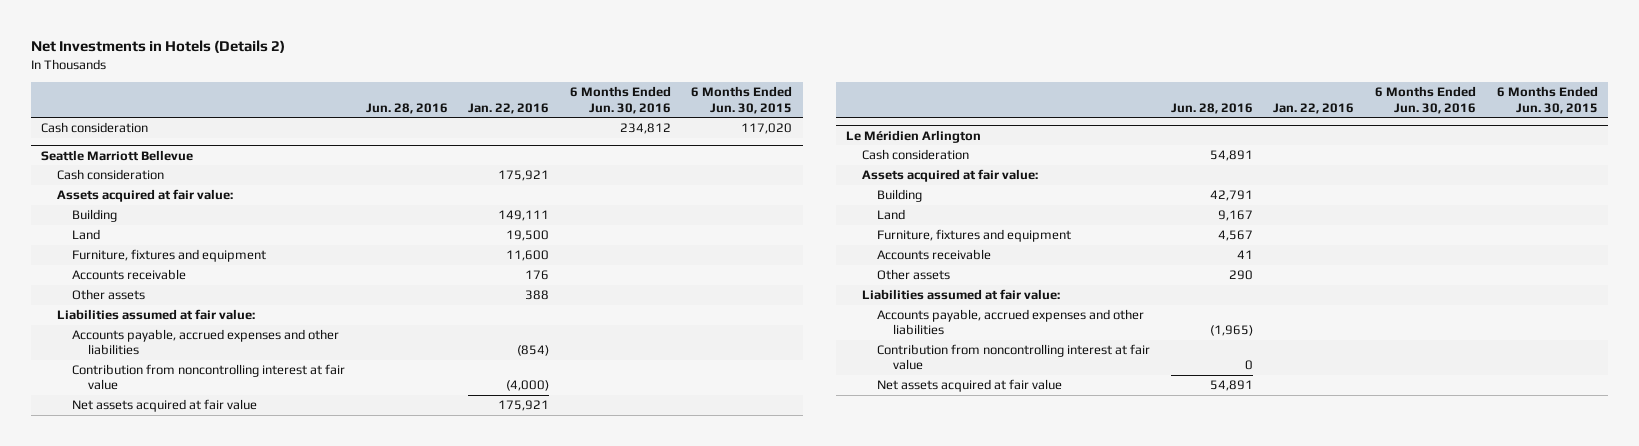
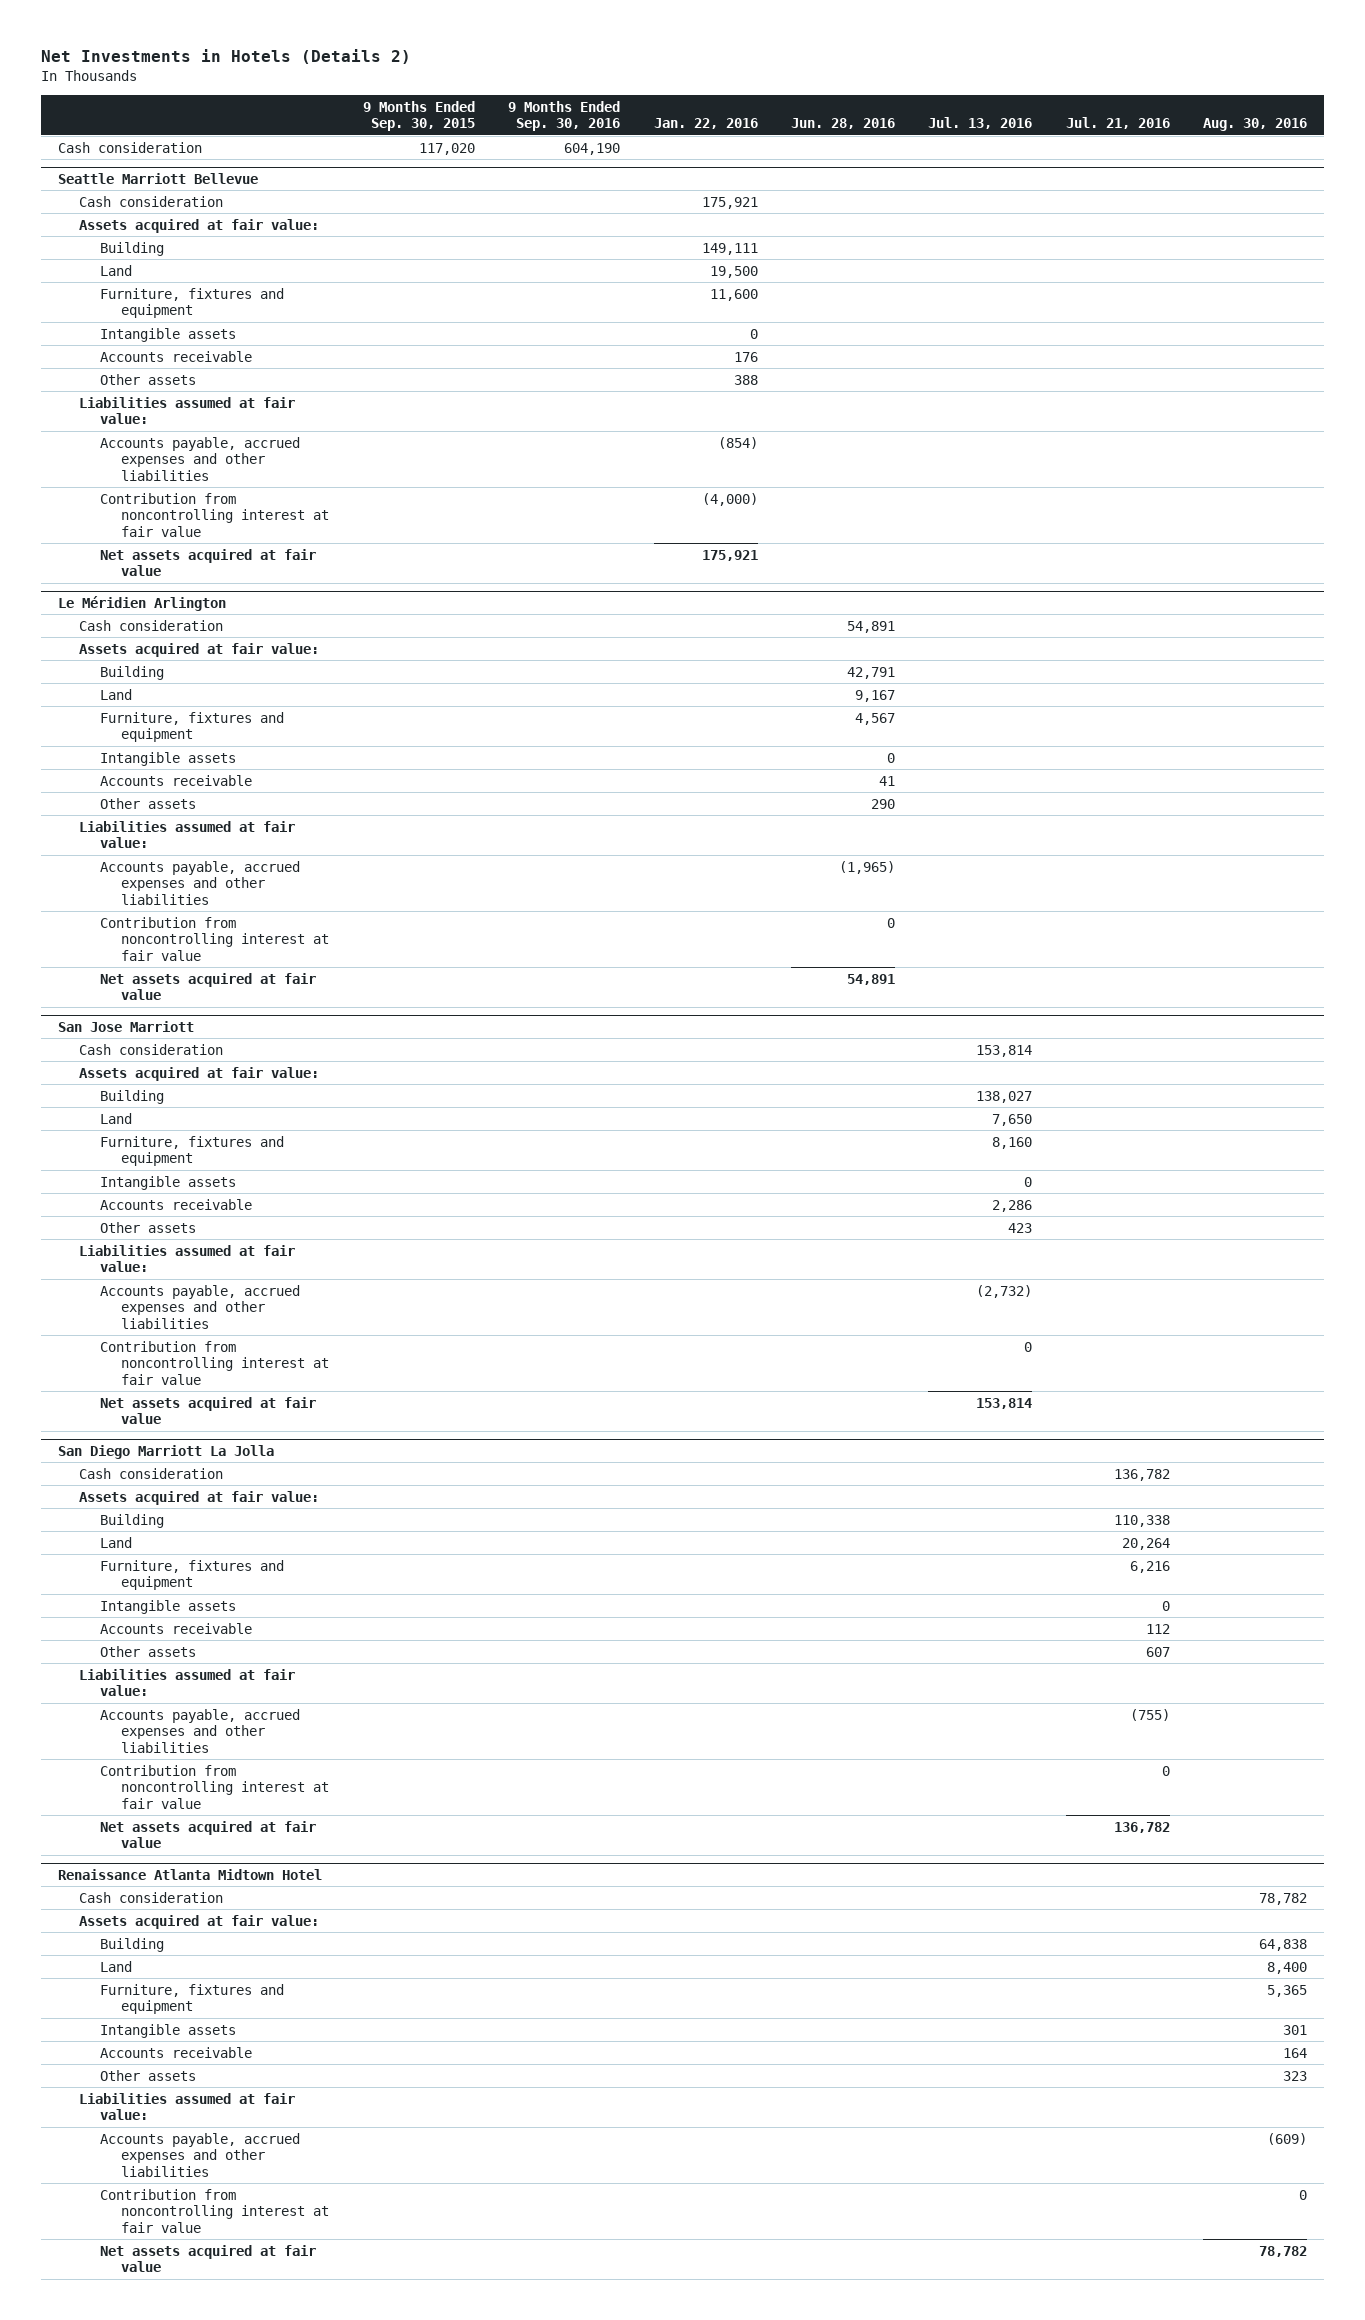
- | Jun. 28, 2016 | Jan. 22, 2016 | 6 Months Ended Jun. 30, 2016 | 6 Months Ended Jun. 30, 2015
+ | 9 Months Ended Sep. 30, 2015 | 9 Months Ended Sep. 30, 2016 | Jan. 22, 2016 | Jun. 28, 2016 | Jul. 13, 2016 | Jul. 21, 2016 | Aug. 30, 2016
@ Seattle Marriott Bellevue
+ Intangible assets | | | 0 | | | |
@ Le Méridien Arlington
+ Intangible assets | | | | 0 | | |
+ San Jose Marriott
+ Cash consideration | | | | | 153,814 | |
+ Assets acquired at fair value:
+ Building | | | | | 138,027 | |
+ Land | | | | | 7,650 | |
+ Furniture, fixtures and equipment | | | | | 8,160 | |
+ Intangible assets | | | | | 0 | |
+ Accounts receivable | | | | | 2,286 | |
+ Other assets | | | | | 423 | |
+ Liabilities assumed at fair value:
+ Accounts payable, accrued expenses and other liabilities | | | | | (2,732) | |
+ Contribution from noncontrolling interest at fair value | | | | | 0 | |
+ Net assets acquired at fair value | | | | | 153,814 | |
+ San Diego Marriott La Jolla
+ Cash consideration | | | | | | 136,782 |
+ Assets acquired at fair value:
+ Building | | | | | | 110,338 |
+ Land | | | | | | 20,264 |
+ Furniture, fixtures and equipment | | | | | | 6,216 |
+ Intangible assets | | | | | | 0 |
+ Accounts receivable | | | | | | 112 |
+ Other assets | | | | | | 607 |
+ Liabilities assumed at fair value:
+ Accounts payable, accrued expenses and other liabilities | | | | | | (755) |
+ Contribution from noncontrolling interest at fair value | | | | | | 0 |
+ Net assets acquired at fair value | | | | | | 136,782 |
+ Renaissance Atlanta Midtown Hotel
+ Cash consideration | | | | | | | 78,782
+ Assets acquired at fair value:
+ Building | | | | | | | 64,838
+ Land | | | | | | | 8,400
+ Furniture, fixtures and equipment | | | | | | | 5,365
+ Intangible assets | | | | | | | 301
+ Accounts receivable | | | | | | | 164
+ Other assets | | | | | | | 323
+ Liabilities assumed at fair value:
+ Accounts payable, accrued expenses and other liabilities | | | | | | | (609)
+ Contribution from noncontrolling interest at fair value | | | | | | | 0
+ Net assets acquired at fair value | | | | | | | 78,782

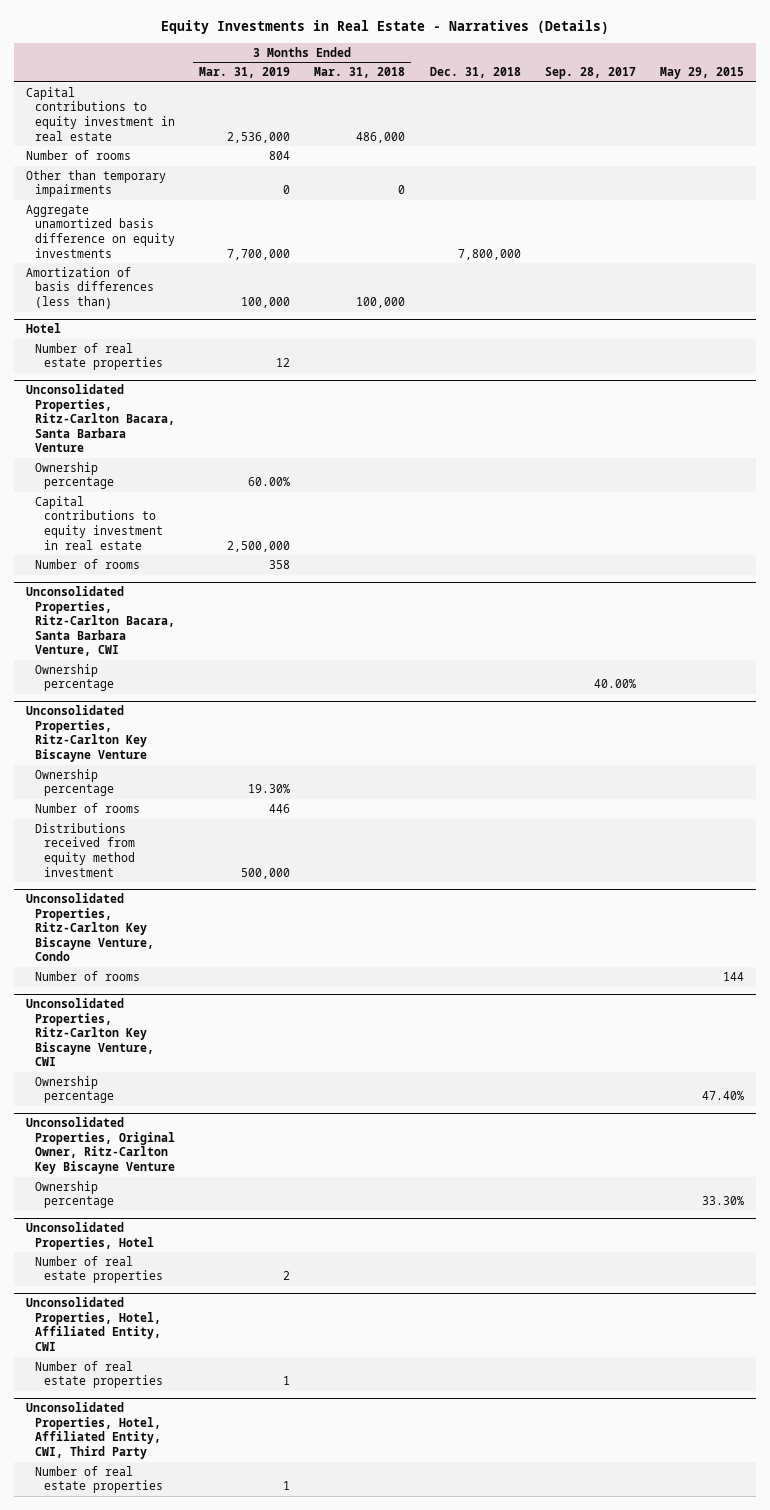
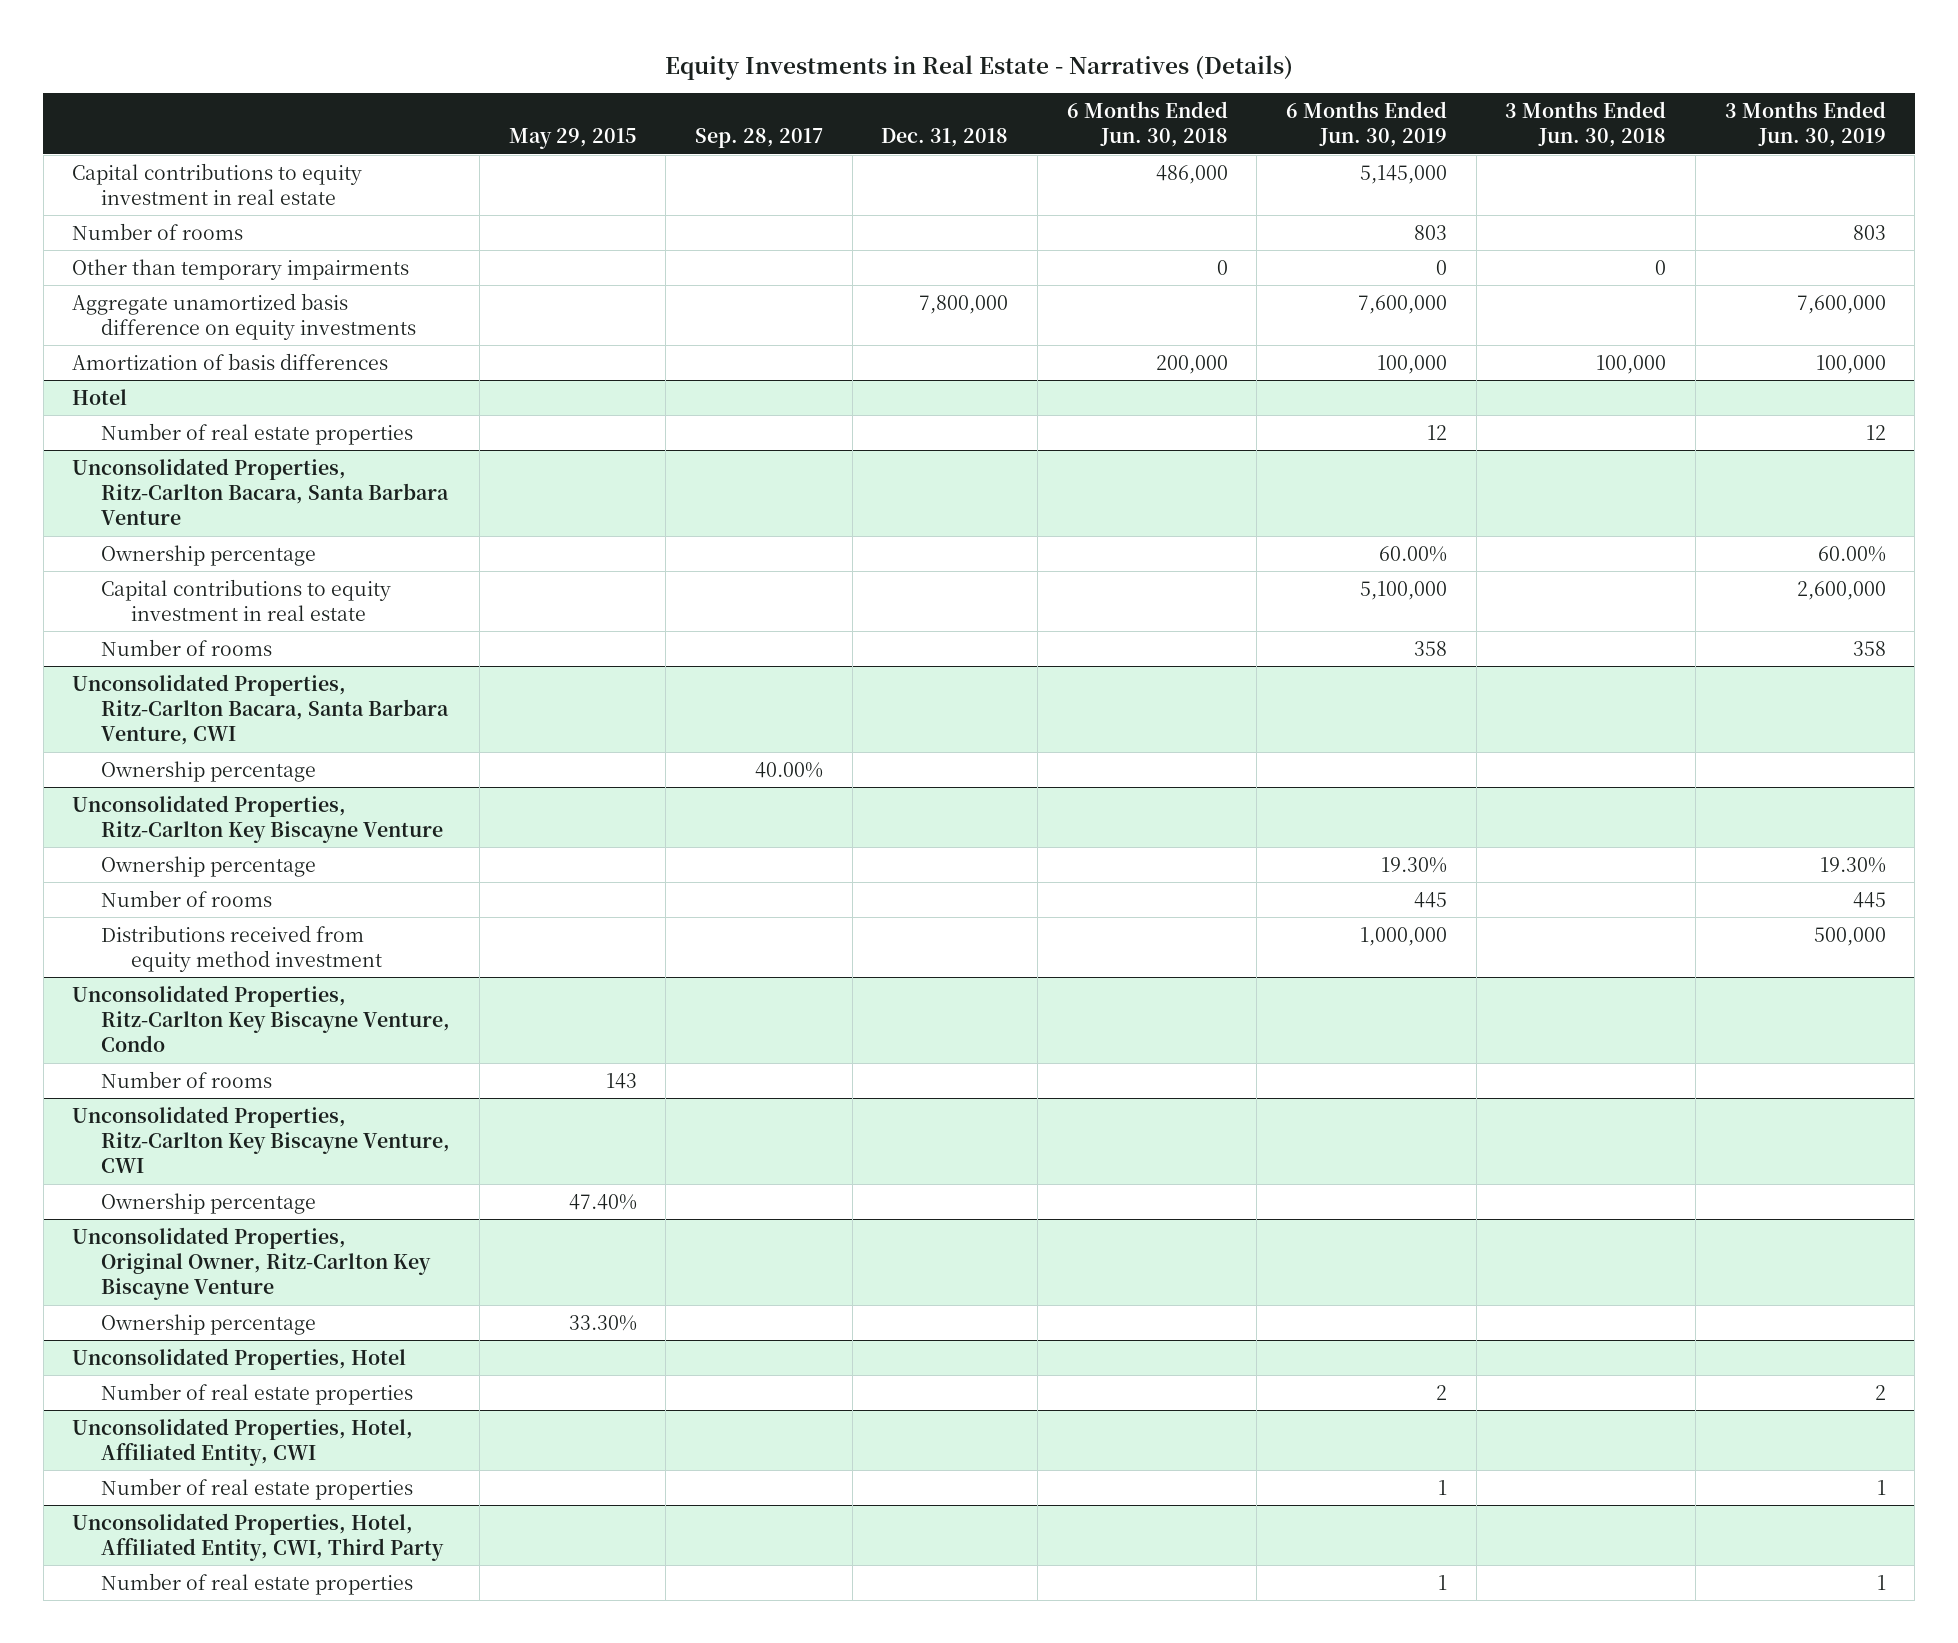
- | 3 Months Ended Mar. 31, 2019 | 3 Months Ended Mar. 31, 2018 | Dec. 31, 2018 | Sep. 28, 2017 | May 29, 2015
+ | May 29, 2015 | Sep. 28, 2017 | Dec. 31, 2018 | 6 Months Ended Jun. 30, 2018 | 6 Months Ended Jun. 30, 2019 | 3 Months Ended Jun. 30, 2018 | 3 Months Ended Jun. 30, 2019
- Amortization of basis differences (less than) | 100,000 | 100,000 | | |
+ Amortization of basis differences | | | | 200,000 | 100,000 | 100,000 | 100,000
@ Unconsolidated Properties, Ritz-Carlton Key Biscayne Venture, Condo
- Number of rooms | | | | | 144
+ Number of rooms | 143 | | | | | |

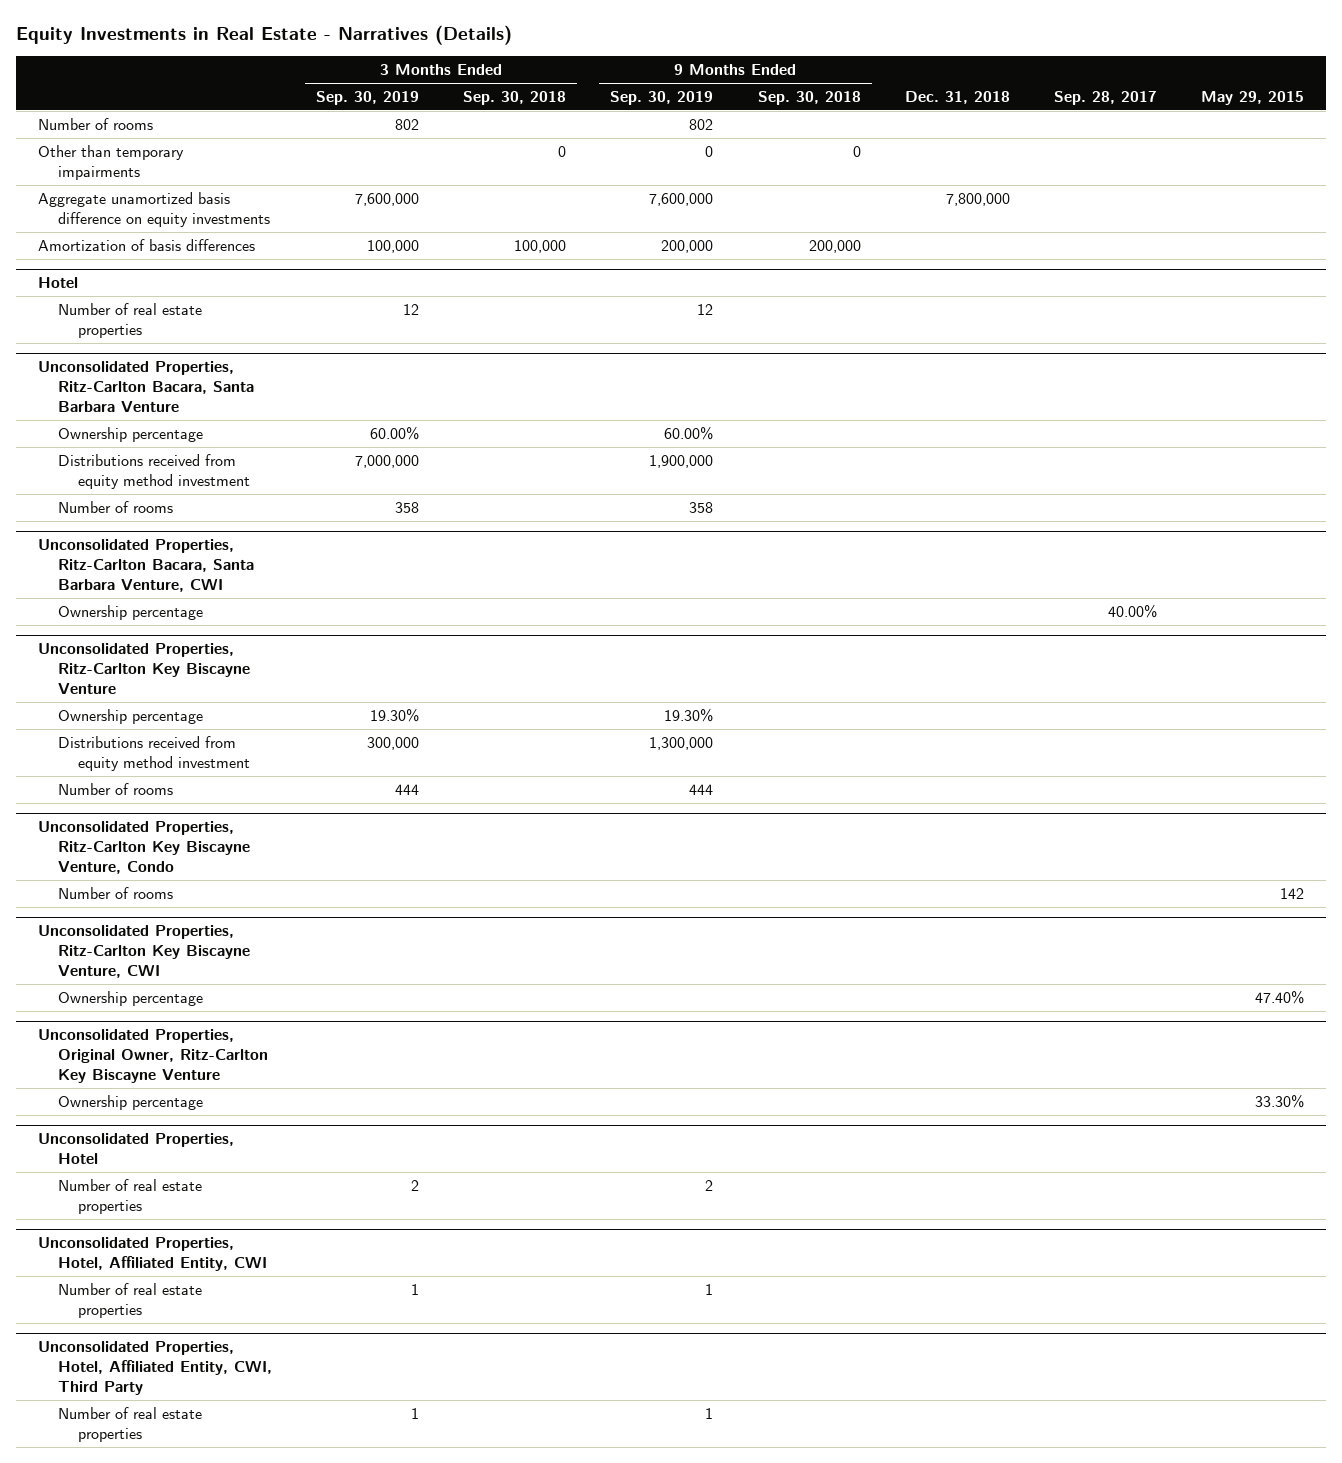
- | May 29, 2015 | Sep. 28, 2017 | Dec. 31, 2018 | 6 Months Ended Jun. 30, 2018 | 6 Months Ended Jun. 30, 2019 | 3 Months Ended Jun. 30, 2018 | 3 Months Ended Jun. 30, 2019
+ | 3 Months Ended Sep. 30, 2019 | 3 Months Ended Sep. 30, 2018 | 9 Months Ended Sep. 30, 2019 | 9 Months Ended Sep. 30, 2018 | Dec. 31, 2018 | Sep. 28, 2017 | May 29, 2015
- Capital contributions to equity investment in real estate | | | | 486,000 | 5,145,000 | |
@ Unconsolidated Properties, Ritz-Carlton Bacara, Santa Barbara Venture
- Capital contributions to equity investment in real estate | | | | | 5,100,000 | | 2,600,000
+ Distributions received from equity method investment | 7,000,000 | | 1,900,000 | | | |
@ Unconsolidated Properties, Ritz-Carlton Key Biscayne Venture
moved down: Number of rooms | 444 | | 444 | | | |
@ Unconsolidated Properties, Ritz-Carlton Key Biscayne Venture, Condo
- Number of rooms | 143 | | | | | |
+ Number of rooms | | | | | | | 142

